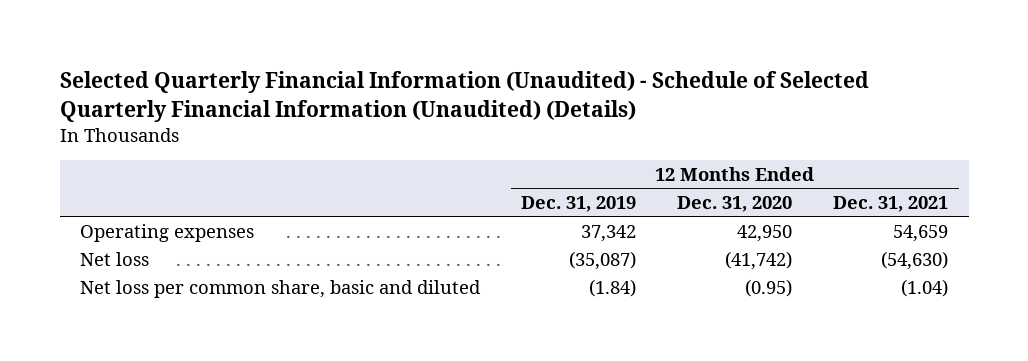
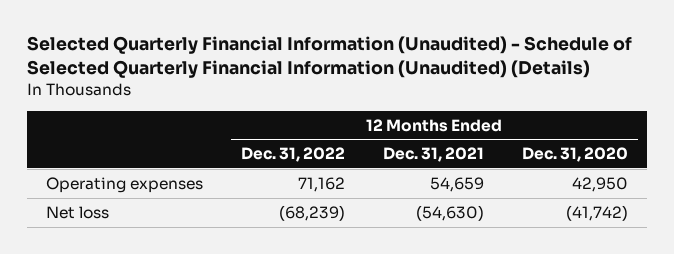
- | 12 Months Ended Dec. 31, 2019 | 12 Months Ended Dec. 31, 2020 | 12 Months Ended Dec. 31, 2021
+ | 12 Months Ended Dec. 31, 2022 | 12 Months Ended Dec. 31, 2021 | 12 Months Ended Dec. 31, 2020
- Net loss per common share, basic and diluted | (1.84) | (0.95) | (1.04)

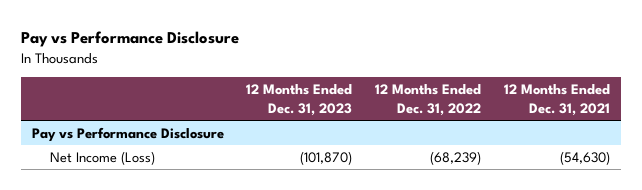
- Selected Quarterly Financial Information (Unaudited) - Schedule of Selected Quarterly Financial Information (Unaudited) (Details)
+ Pay vs Performance Disclosure
- | 12 Months Ended Dec. 31, 2022 | 12 Months Ended Dec. 31, 2021 | 12 Months Ended Dec. 31, 2020
+ | 12 Months Ended Dec. 31, 2023 | 12 Months Ended Dec. 31, 2022 | 12 Months Ended Dec. 31, 2021
- Operating expenses | 71,162 | 54,659 | 42,950
- Net loss | (68,239) | (54,630) | (41,742)
+ Pay vs Performance Disclosure
+ Net Income (Loss) | (101,870) | (68,239) | (54,630)

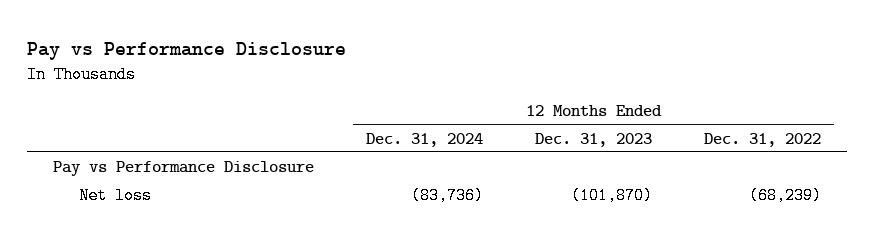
- | 12 Months Ended Dec. 31, 2023 | 12 Months Ended Dec. 31, 2022 | 12 Months Ended Dec. 31, 2021
+ | 12 Months Ended Dec. 31, 2024 | 12 Months Ended Dec. 31, 2023 | 12 Months Ended Dec. 31, 2022
- Net Income (Loss) | (101,870) | (68,239) | (54,630)
+ Net loss | (83,736) | (101,870) | (68,239)

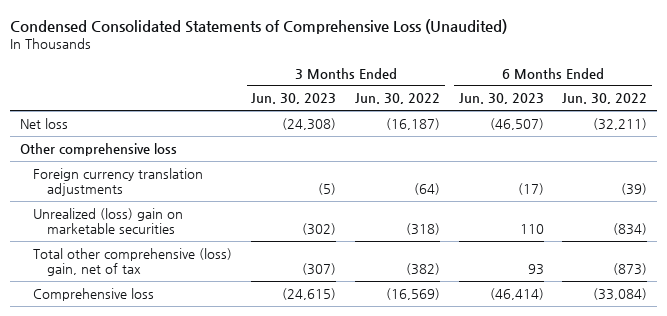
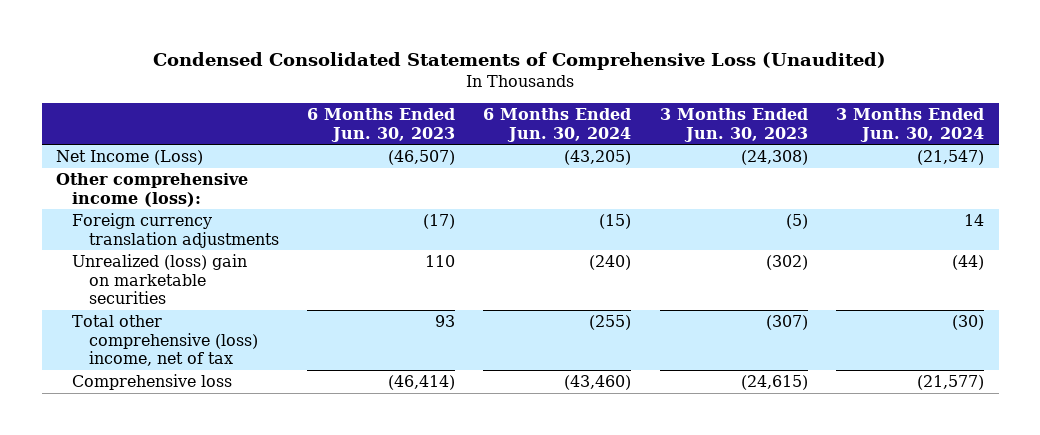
- | 3 Months Ended Jun. 30, 2023 | 3 Months Ended Jun. 30, 2022 | 6 Months Ended Jun. 30, 2023 | 6 Months Ended Jun. 30, 2022
+ | 6 Months Ended Jun. 30, 2023 | 6 Months Ended Jun. 30, 2024 | 3 Months Ended Jun. 30, 2023 | 3 Months Ended Jun. 30, 2024
- Net loss | (24,308) | (16,187) | (46,507) | (32,211)
- Other comprehensive loss
+ Net Income (Loss) | (46,507) | (43,205) | (24,308) | (21,547)
+ Other comprehensive income (loss):
- Total other comprehensive (loss) gain, net of tax | (307) | (382) | 93 | (873)
+ Total other comprehensive (loss) income, net of tax | 93 | (255) | (307) | (30)

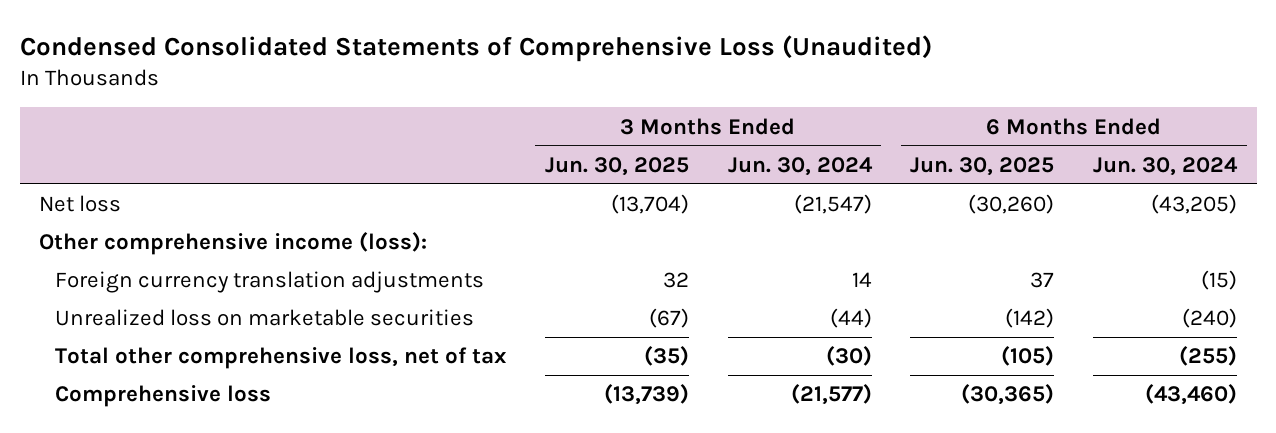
- | 6 Months Ended Jun. 30, 2023 | 6 Months Ended Jun. 30, 2024 | 3 Months Ended Jun. 30, 2023 | 3 Months Ended Jun. 30, 2024
+ | 3 Months Ended Jun. 30, 2025 | 3 Months Ended Jun. 30, 2024 | 6 Months Ended Jun. 30, 2025 | 6 Months Ended Jun. 30, 2024
- Net Income (Loss) | (46,507) | (43,205) | (24,308) | (21,547)
+ Net loss | (13,704) | (21,547) | (30,260) | (43,205)
- Unrealized (loss) gain on marketable securities | 110 | (240) | (302) | (44)
- Total other comprehensive (loss) income, net of tax | 93 | (255) | (307) | (30)
+ Unrealized loss on marketable securities | (67) | (44) | (142) | (240)
+ Total other comprehensive loss, net of tax | (35) | (30) | (105) | (255)

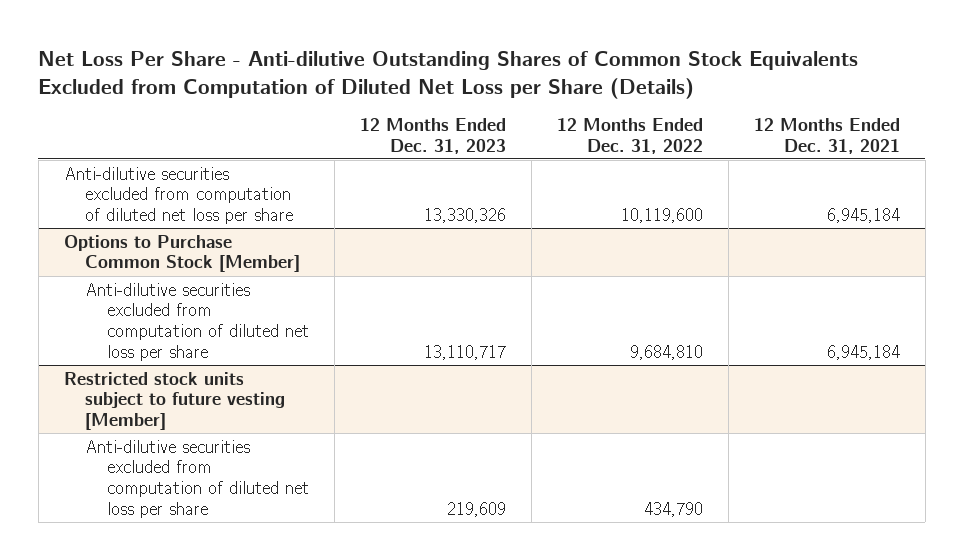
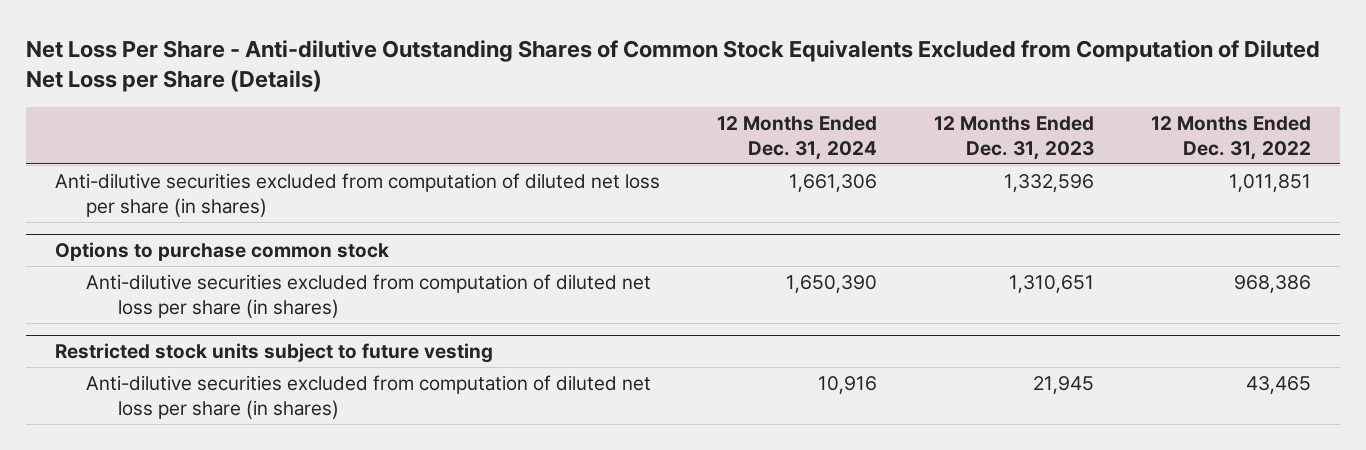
- | 12 Months Ended Dec. 31, 2023 | 12 Months Ended Dec. 31, 2022 | 12 Months Ended Dec. 31, 2021
+ | 12 Months Ended Dec. 31, 2024 | 12 Months Ended Dec. 31, 2023 | 12 Months Ended Dec. 31, 2022
- Anti-dilutive securities excluded from computation of diluted net loss per share | 13,330,326 | 10,119,600 | 6,945,184
- Options to Purchase Common Stock [Member]
- Anti-dilutive securities excluded from computation of diluted net loss per share | 13,110,717 | 9,684,810 | 6,945,184
- Restricted stock units subject to future vesting [Member]
- Anti-dilutive securities excluded from computation of diluted net loss per share | 219,609 | 434,790 |
+ Anti-dilutive securities excluded from computation of diluted net loss per share (in shares) | 1,661,306 | 1,332,596 | 1,011,851
+ Options to purchase common stock
+ Anti-dilutive securities excluded from computation of diluted net loss per share (in shares) | 1,650,390 | 1,310,651 | 968,386
+ Restricted stock units subject to future vesting
+ Anti-dilutive securities excluded from computation of diluted net loss per share (in shares) | 10,916 | 21,945 | 43,465

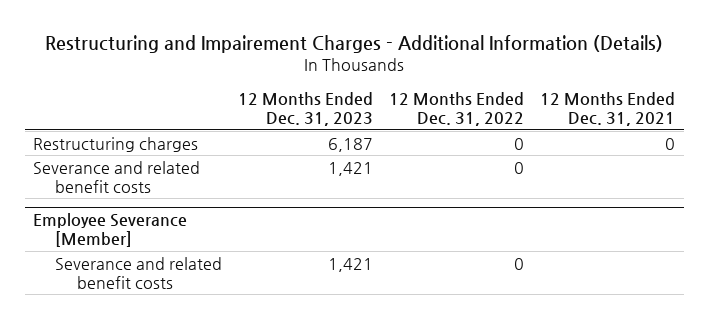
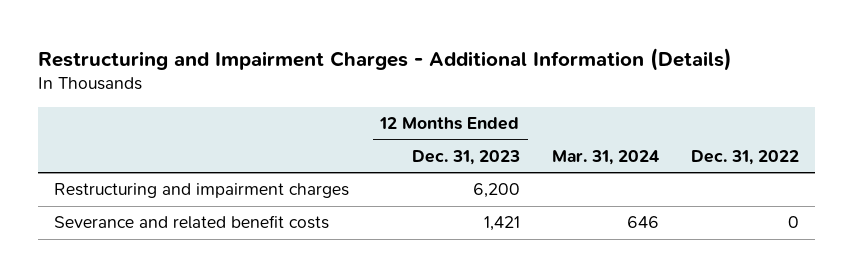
- Restructuring and Impairement Charges - Additional Information (Details)
+ Restructuring and Impairment Charges - Additional Information (Details)
- | 12 Months Ended Dec. 31, 2023 | 12 Months Ended Dec. 31, 2022 | 12 Months Ended Dec. 31, 2021
+ | 12 Months Ended Dec. 31, 2023 | Mar. 31, 2024 | Dec. 31, 2022
- Restructuring charges | 6,187 | 0 | 0
- Severance and related benefit costs | 1,421 | 0 |
- Employee Severance [Member]
+ Restructuring and impairment charges | 6,200 | |

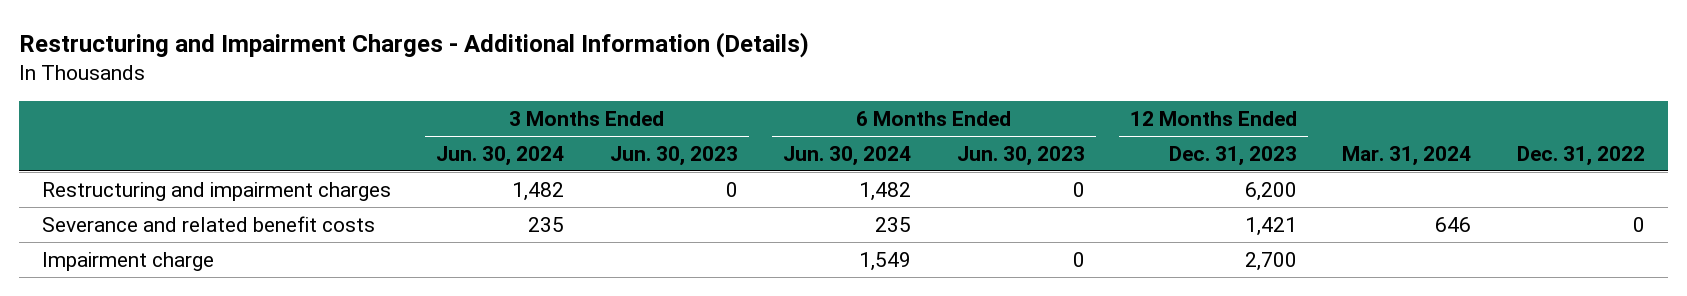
- | 12 Months Ended Dec. 31, 2023 | Mar. 31, 2024 | Dec. 31, 2022
+ | 3 Months Ended Jun. 30, 2024 | 3 Months Ended Jun. 30, 2023 | 6 Months Ended Jun. 30, 2024 | 6 Months Ended Jun. 30, 2023 | 12 Months Ended Dec. 31, 2023 | Mar. 31, 2024 | Dec. 31, 2022
+ Impairment charge | | | 1,549 | 0 | 2,700 | |

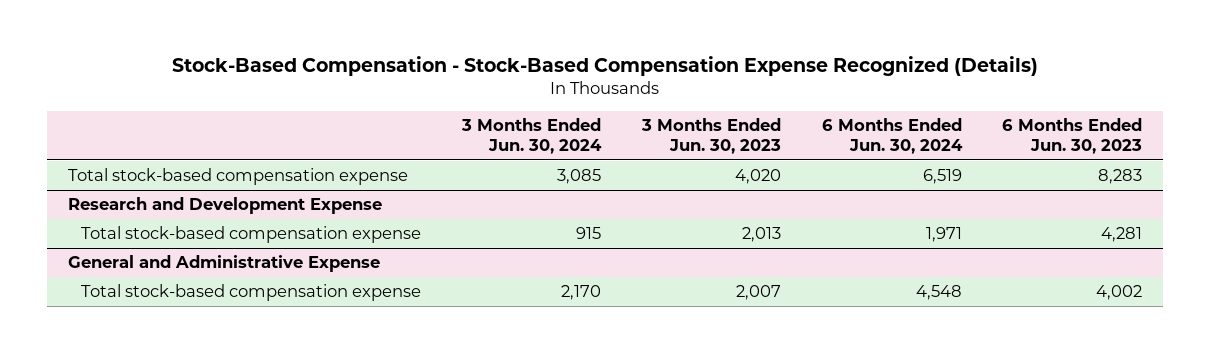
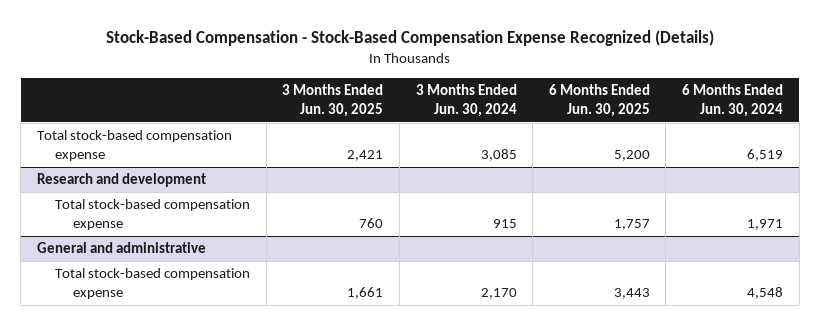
- | 3 Months Ended Jun. 30, 2024 | 3 Months Ended Jun. 30, 2023 | 6 Months Ended Jun. 30, 2024 | 6 Months Ended Jun. 30, 2023
+ | 3 Months Ended Jun. 30, 2025 | 3 Months Ended Jun. 30, 2024 | 6 Months Ended Jun. 30, 2025 | 6 Months Ended Jun. 30, 2024
- Research and Development Expense
+ Research and development
- General and Administrative Expense
+ General and administrative

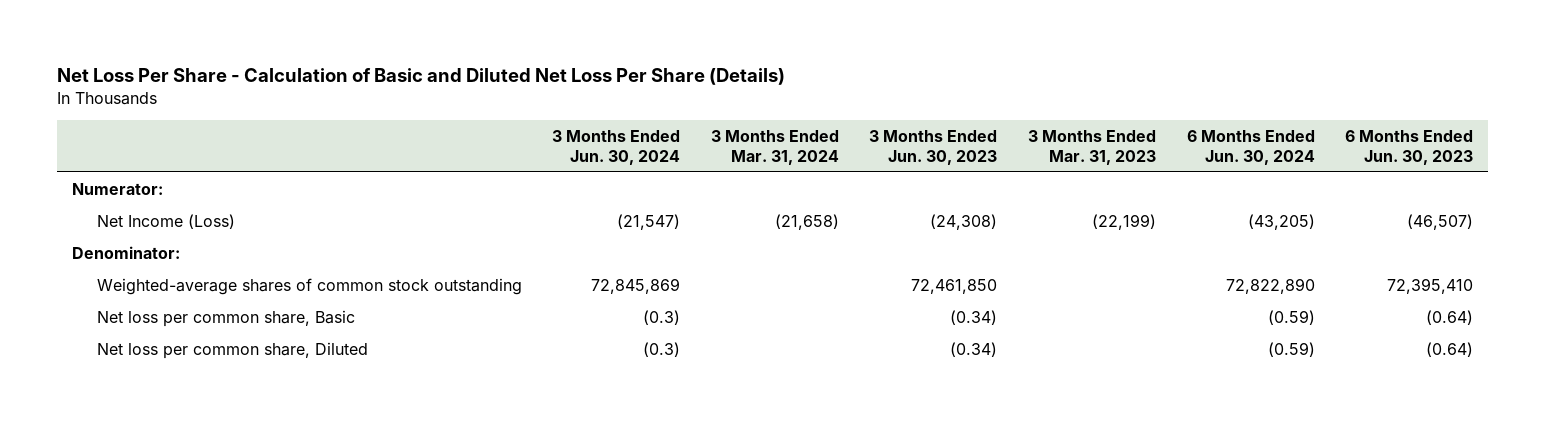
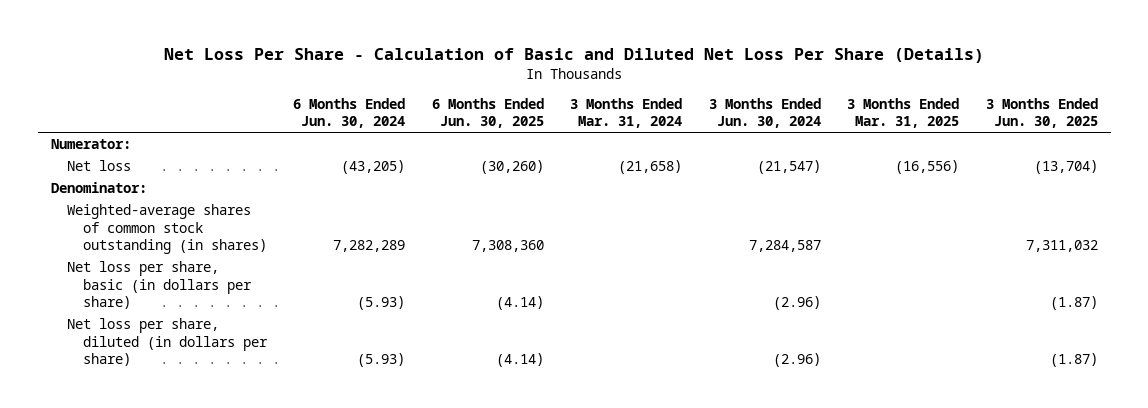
- | 3 Months Ended Jun. 30, 2024 | 3 Months Ended Mar. 31, 2024 | 3 Months Ended Jun. 30, 2023 | 3 Months Ended Mar. 31, 2023 | 6 Months Ended Jun. 30, 2024 | 6 Months Ended Jun. 30, 2023
+ | 6 Months Ended Jun. 30, 2024 | 6 Months Ended Jun. 30, 2025 | 3 Months Ended Mar. 31, 2024 | 3 Months Ended Jun. 30, 2024 | 3 Months Ended Mar. 31, 2025 | 3 Months Ended Jun. 30, 2025
- Net Income (Loss) | (21,547) | (21,658) | (24,308) | (22,199) | (43,205) | (46,507)
+ Net loss | (43,205) | (30,260) | (21,658) | (21,547) | (16,556) | (13,704)
- Weighted-average shares of common stock outstanding | 72,845,869 | | 72,461,850 | | 72,822,890 | 72,395,410
- Net loss per common share, Basic | (0.3) | | (0.34) | | (0.59) | (0.64)
- Net loss per common share, Diluted | (0.3) | | (0.34) | | (0.59) | (0.64)
+ Weighted-average shares of common stock outstanding (in shares) | 7,282,289 | 7,308,360 | | 7,284,587 | | 7,311,032
+ Net loss per share, basic (in dollars per share) | (5.93) | (4.14) | | (2.96) | | (1.87)
+ Net loss per share, diluted (in dollars per share) | (5.93) | (4.14) | | (2.96) | | (1.87)

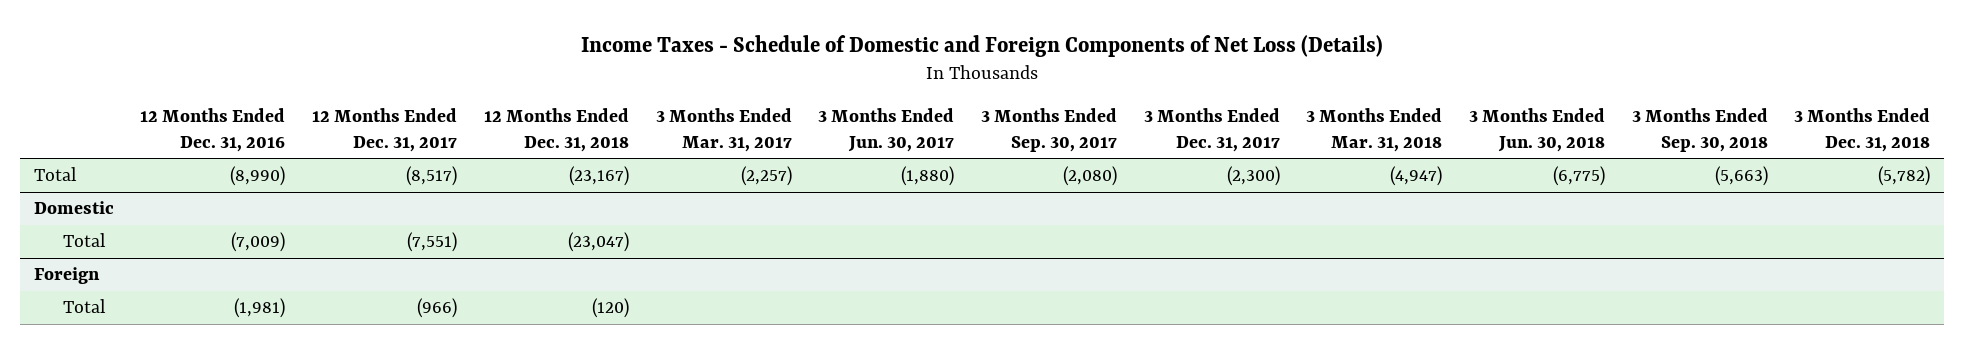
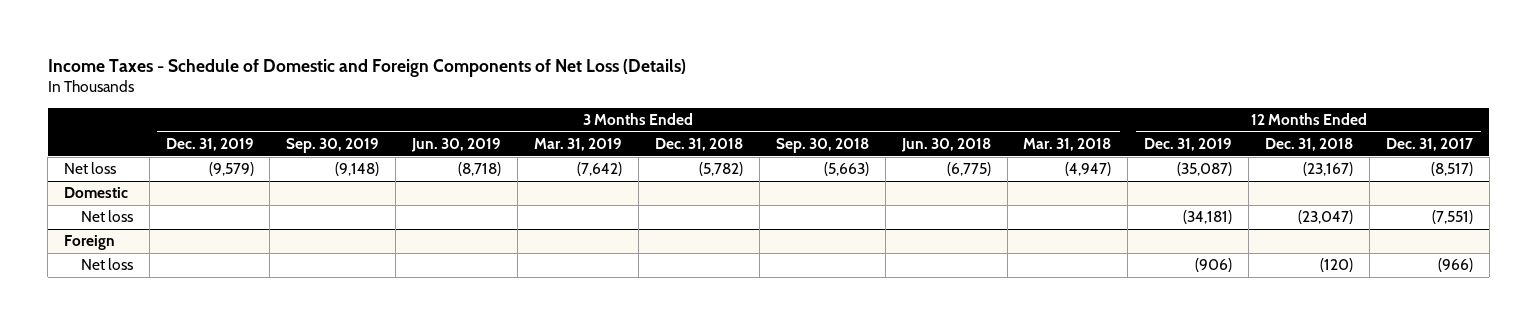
- | 12 Months Ended Dec. 31, 2016 | 12 Months Ended Dec. 31, 2017 | 12 Months Ended Dec. 31, 2018 | 3 Months Ended Mar. 31, 2017 | 3 Months Ended Jun. 30, 2017 | 3 Months Ended Sep. 30, 2017 | 3 Months Ended Dec. 31, 2017 | 3 Months Ended Mar. 31, 2018 | 3 Months Ended Jun. 30, 2018 | 3 Months Ended Sep. 30, 2018 | 3 Months Ended Dec. 31, 2018
+ | 3 Months Ended Dec. 31, 2019 | 3 Months Ended Sep. 30, 2019 | 3 Months Ended Jun. 30, 2019 | 3 Months Ended Mar. 31, 2019 | 3 Months Ended Dec. 31, 2018 | 3 Months Ended Sep. 30, 2018 | 3 Months Ended Jun. 30, 2018 | 3 Months Ended Mar. 31, 2018 | 12 Months Ended Dec. 31, 2019 | 12 Months Ended Dec. 31, 2018 | 12 Months Ended Dec. 31, 2017
- Total | (8,990) | (8,517) | (23,167) | (2,257) | (1,880) | (2,080) | (2,300) | (4,947) | (6,775) | (5,663) | (5,782)
+ Net loss | (9,579) | (9,148) | (8,718) | (7,642) | (5,782) | (5,663) | (6,775) | (4,947) | (35,087) | (23,167) | (8,517)
@ Domestic
- Total | (7,009) | (7,551) | (23,047) | | | | | | | |
+ Net loss | | | | | | | | | (34,181) | (23,047) | (7,551)
@ Foreign
- Total | (1,981) | (966) | (120) | | | | | | | |
+ Net loss | | | | | | | | | (906) | (120) | (966)

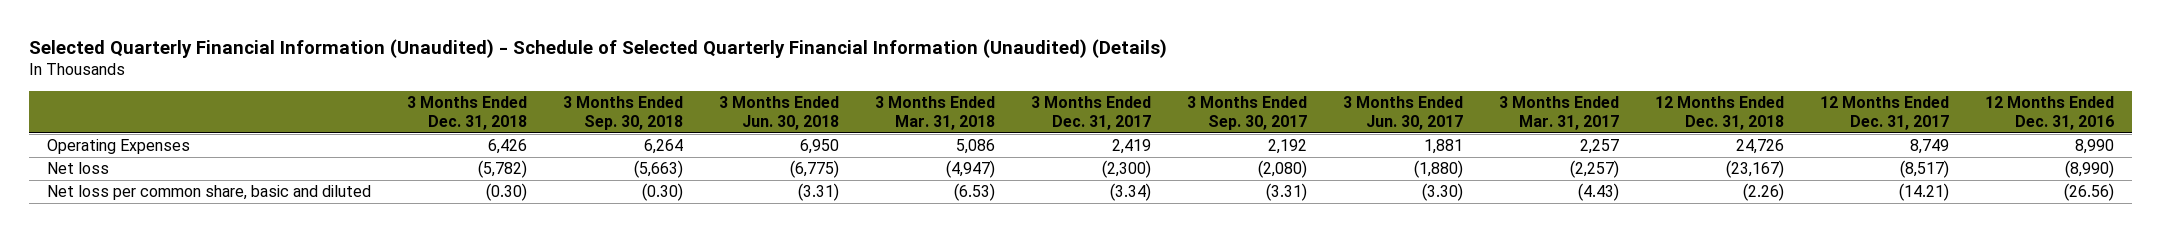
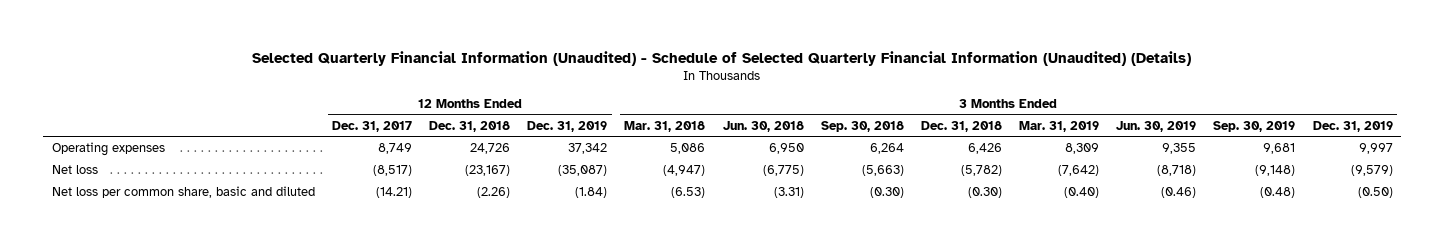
- | 3 Months Ended Dec. 31, 2018 | 3 Months Ended Sep. 30, 2018 | 3 Months Ended Jun. 30, 2018 | 3 Months Ended Mar. 31, 2018 | 3 Months Ended Dec. 31, 2017 | 3 Months Ended Sep. 30, 2017 | 3 Months Ended Jun. 30, 2017 | 3 Months Ended Mar. 31, 2017 | 12 Months Ended Dec. 31, 2018 | 12 Months Ended Dec. 31, 2017 | 12 Months Ended Dec. 31, 2016
+ | 12 Months Ended Dec. 31, 2017 | 12 Months Ended Dec. 31, 2018 | 12 Months Ended Dec. 31, 2019 | 3 Months Ended Mar. 31, 2018 | 3 Months Ended Jun. 30, 2018 | 3 Months Ended Sep. 30, 2018 | 3 Months Ended Dec. 31, 2018 | 3 Months Ended Mar. 31, 2019 | 3 Months Ended Jun. 30, 2019 | 3 Months Ended Sep. 30, 2019 | 3 Months Ended Dec. 31, 2019
- Operating Expenses | 6,426 | 6,264 | 6,950 | 5,086 | 2,419 | 2,192 | 1,881 | 2,257 | 24,726 | 8,749 | 8,990
+ Operating expenses | 8,749 | 24,726 | 37,342 | 5,086 | 6,950 | 6,264 | 6,426 | 8,309 | 9,355 | 9,681 | 9,997

